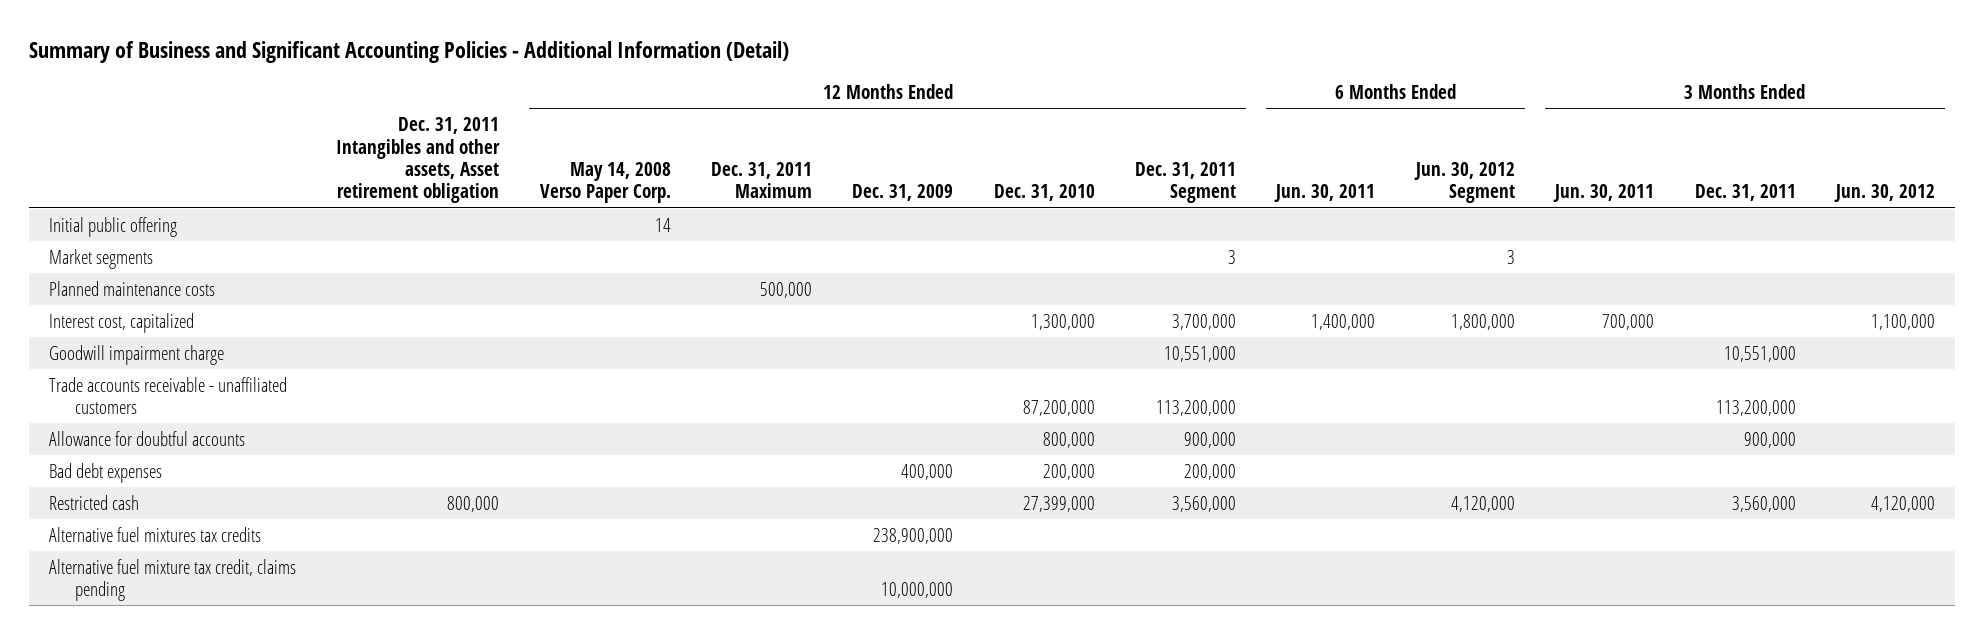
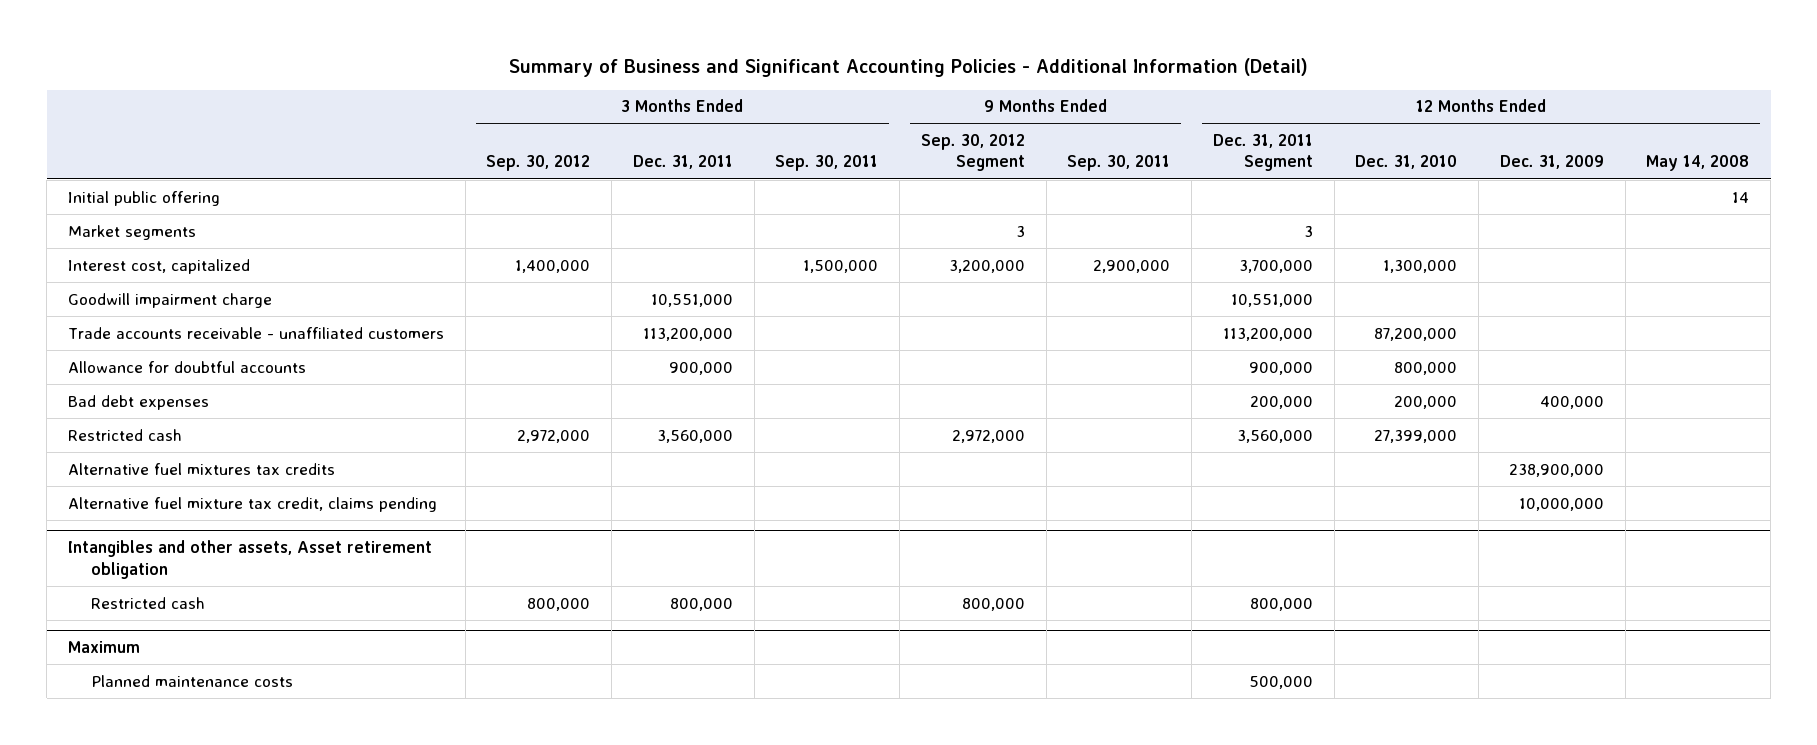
- | Dec. 31, 2011 Intangibles and other assets, Asset retirement obligation | 12 Months Ended May 14, 2008 Verso Paper Corp. | 12 Months Ended Dec. 31, 2011 Maximum | 12 Months Ended Dec. 31, 2009 | 12 Months Ended Dec. 31, 2010 | 12 Months Ended Dec. 31, 2011 Segment | 6 Months Ended Jun. 30, 2011 | 6 Months Ended Jun. 30, 2012 Segment | 3 Months Ended Jun. 30, 2011 | 3 Months Ended Dec. 31, 2011 | 3 Months Ended Jun. 30, 2012
+ | 3 Months Ended Sep. 30, 2012 | 3 Months Ended Dec. 31, 2011 | 3 Months Ended Sep. 30, 2011 | 9 Months Ended Sep. 30, 2012 Segment | 9 Months Ended Sep. 30, 2011 | 12 Months Ended Dec. 31, 2011 Segment | 12 Months Ended Dec. 31, 2010 | 12 Months Ended Dec. 31, 2009 | 12 Months Ended May 14, 2008
- Planned maintenance costs | | | 500,000 | | | | | | | |
+ Intangibles and other assets, Asset retirement obligation
+ Restricted cash | 800,000 | 800,000 | | 800,000 | | 800,000 | | |
+ Maximum
+ Planned maintenance costs | | | | | | 500,000 | | |

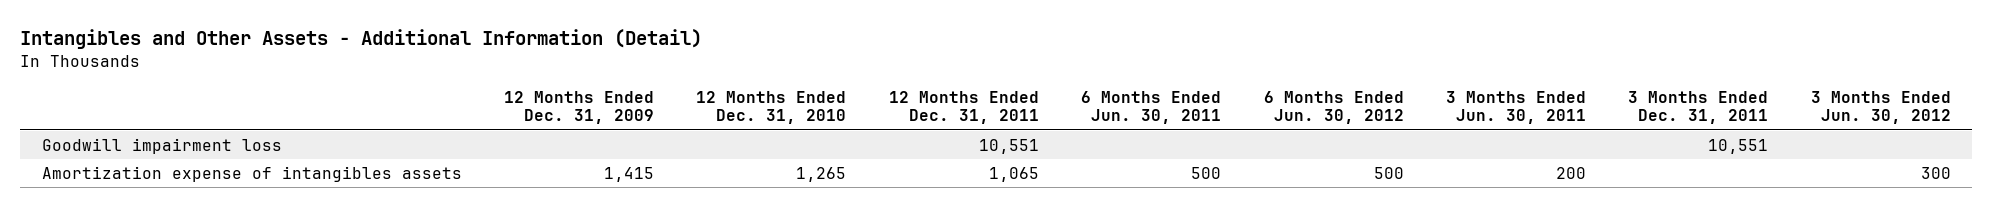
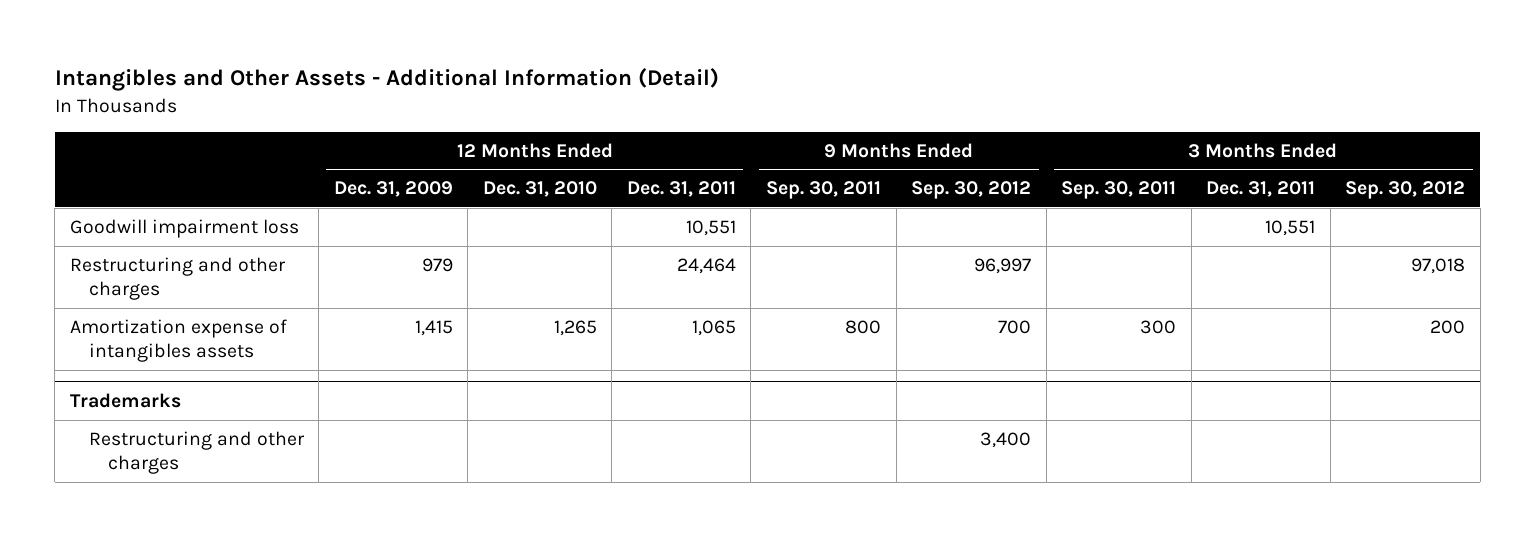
- | 12 Months Ended Dec. 31, 2009 | 12 Months Ended Dec. 31, 2010 | 12 Months Ended Dec. 31, 2011 | 6 Months Ended Jun. 30, 2011 | 6 Months Ended Jun. 30, 2012 | 3 Months Ended Jun. 30, 2011 | 3 Months Ended Dec. 31, 2011 | 3 Months Ended Jun. 30, 2012
+ | 12 Months Ended Dec. 31, 2009 | 12 Months Ended Dec. 31, 2010 | 12 Months Ended Dec. 31, 2011 | 9 Months Ended Sep. 30, 2011 | 9 Months Ended Sep. 30, 2012 | 3 Months Ended Sep. 30, 2011 | 3 Months Ended Dec. 31, 2011 | 3 Months Ended Sep. 30, 2012
+ Restructuring and other charges | 979 | | 24,464 | | 96,997 | | | 97,018
+ Trademarks
+ Restructuring and other charges | | | | | 3,400 | | |

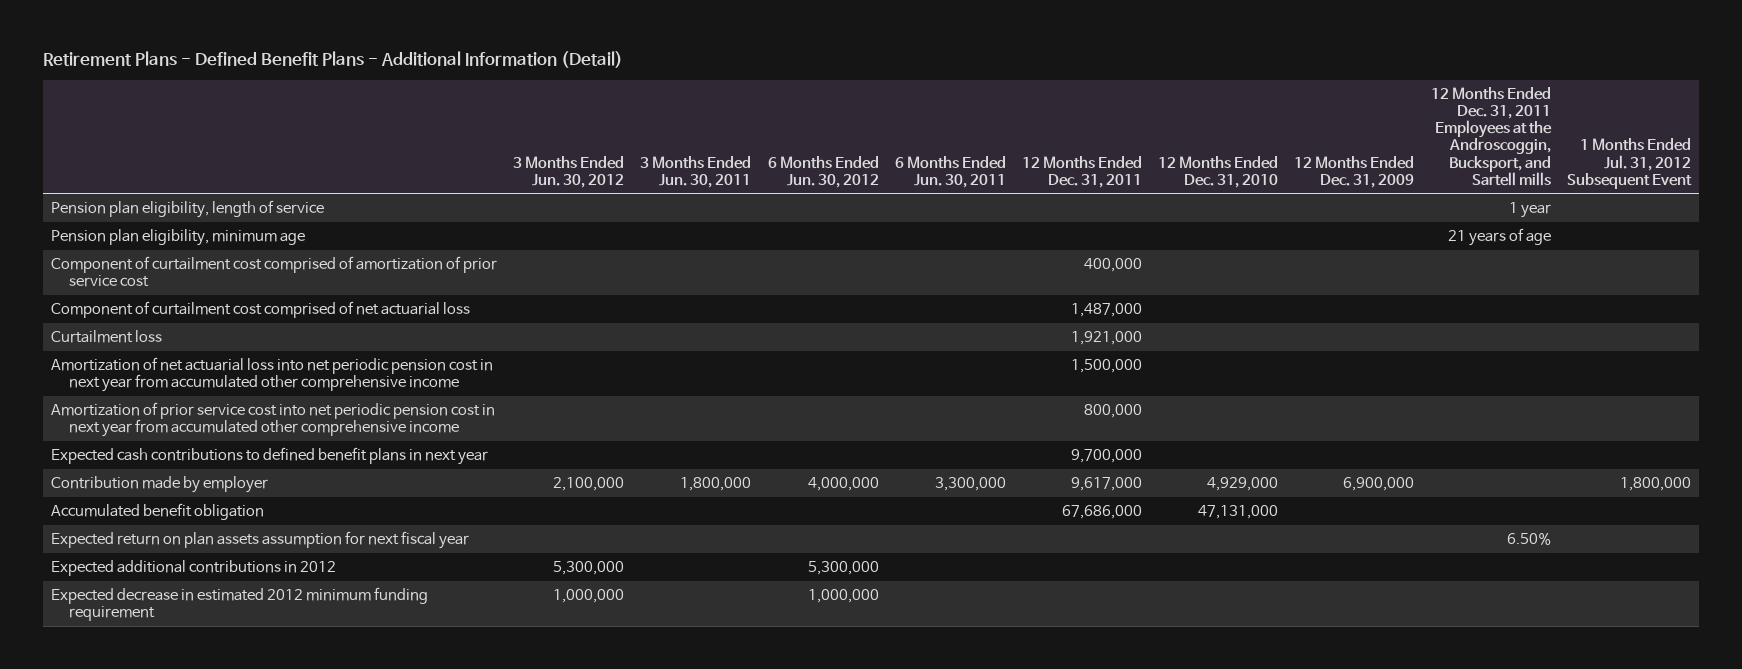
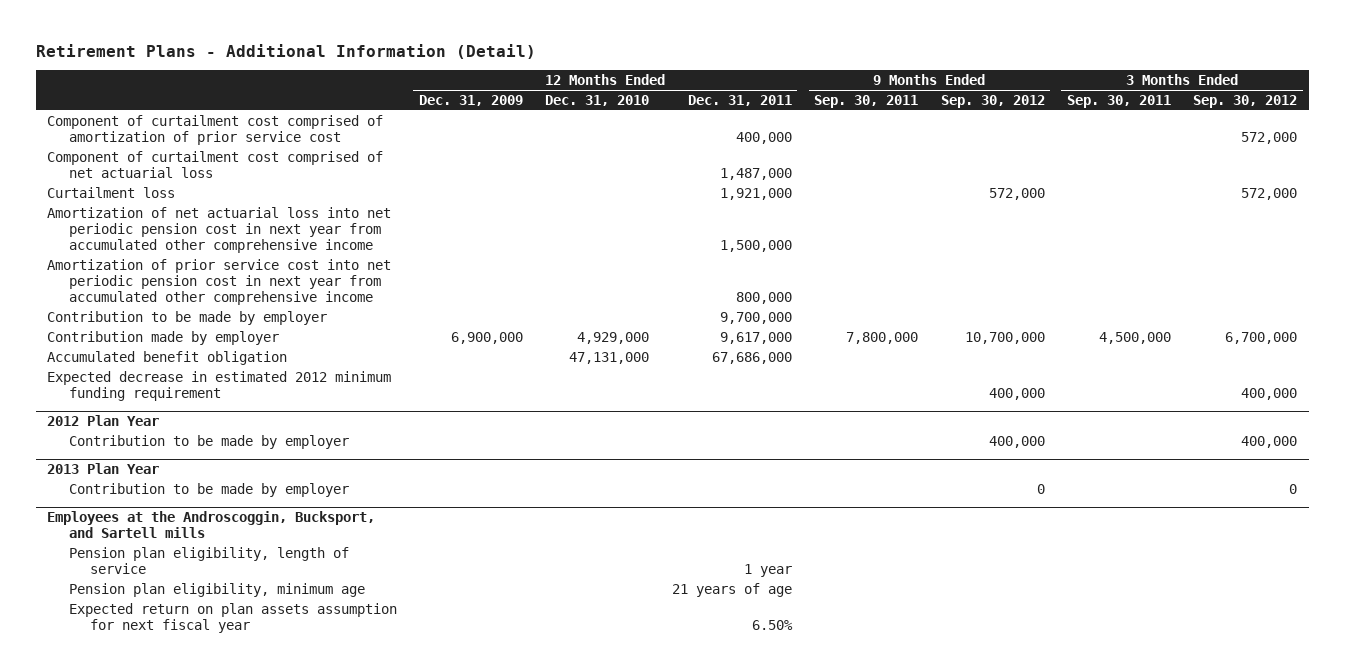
- Retirement Plans - Defined Benefit Plans - Additional Information (Detail)
+ Retirement Plans - Additional Information (Detail)
- | 3 Months Ended Jun. 30, 2012 | 3 Months Ended Jun. 30, 2011 | 6 Months Ended Jun. 30, 2012 | 6 Months Ended Jun. 30, 2011 | 12 Months Ended Dec. 31, 2011 | 12 Months Ended Dec. 31, 2010 | 12 Months Ended Dec. 31, 2009 | 12 Months Ended Dec. 31, 2011 Employees at the Androscoggin, Bucksport, and Sartell mills | 1 Months Ended Jul. 31, 2012 Subsequent Event
+ | 12 Months Ended Dec. 31, 2009 | 12 Months Ended Dec. 31, 2010 | 12 Months Ended Dec. 31, 2011 | 9 Months Ended Sep. 30, 2011 | 9 Months Ended Sep. 30, 2012 | 3 Months Ended Sep. 30, 2011 | 3 Months Ended Sep. 30, 2012
- Pension plan eligibility, length of service | | | | | | | | 1 year |
- Pension plan eligibility, minimum age | | | | | | | | 21 years of age |
- Expected cash contributions to defined benefit plans in next year | | | | | 9,700,000 | | | |
+ Contribution to be made by employer | | | 9,700,000 | | | |
- Expected return on plan assets assumption for next fiscal year | | | | | | | | 6.50% |
- Expected additional contributions in 2012 | 5,300,000 | | 5,300,000 | | | | | |
+ 2012 Plan Year
+ Contribution to be made by employer | | | | | 400,000 | | 400,000
+ 2013 Plan Year
+ Contribution to be made by employer | | | | | 0 | | 0
+ Employees at the Androscoggin, Bucksport, and Sartell mills
+ Pension plan eligibility, length of service | | | 1 year | | | |
+ Pension plan eligibility, minimum age | | | 21 years of age | | | |
+ Expected return on plan assets assumption for next fiscal year | | | 6.50% | | | |

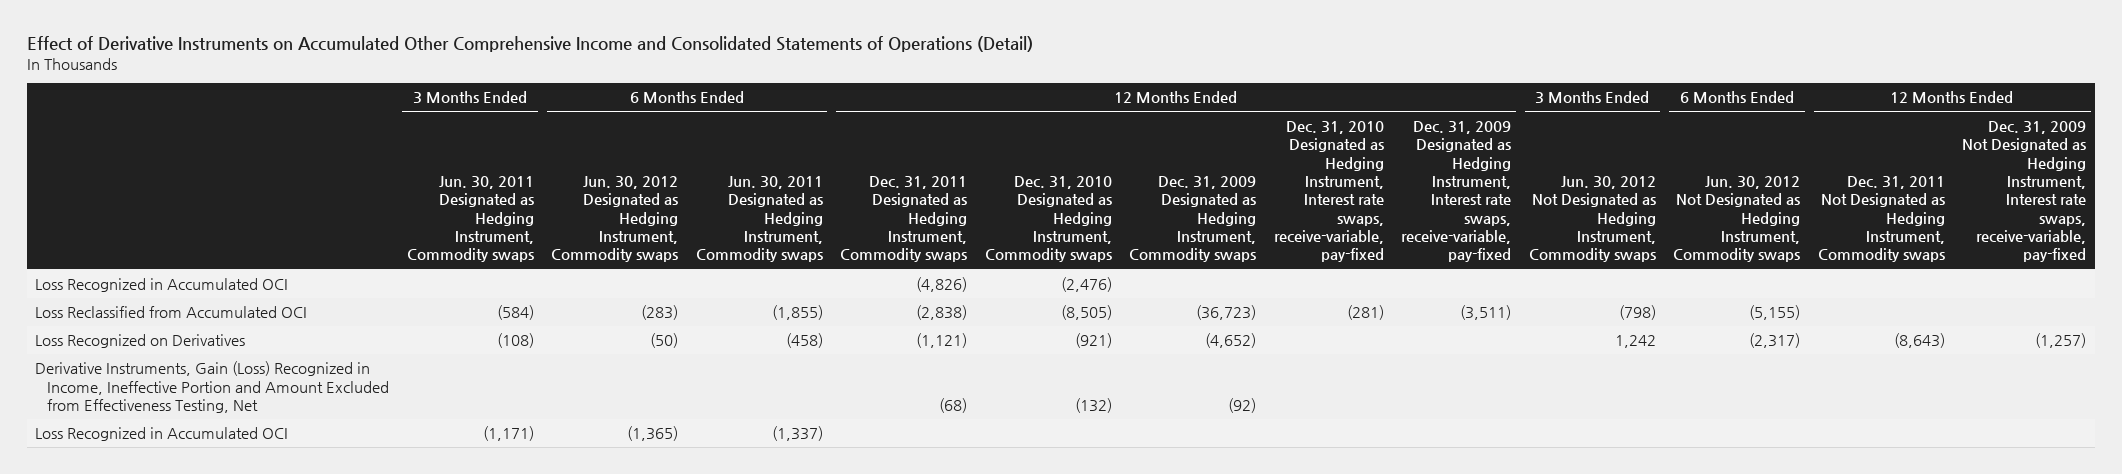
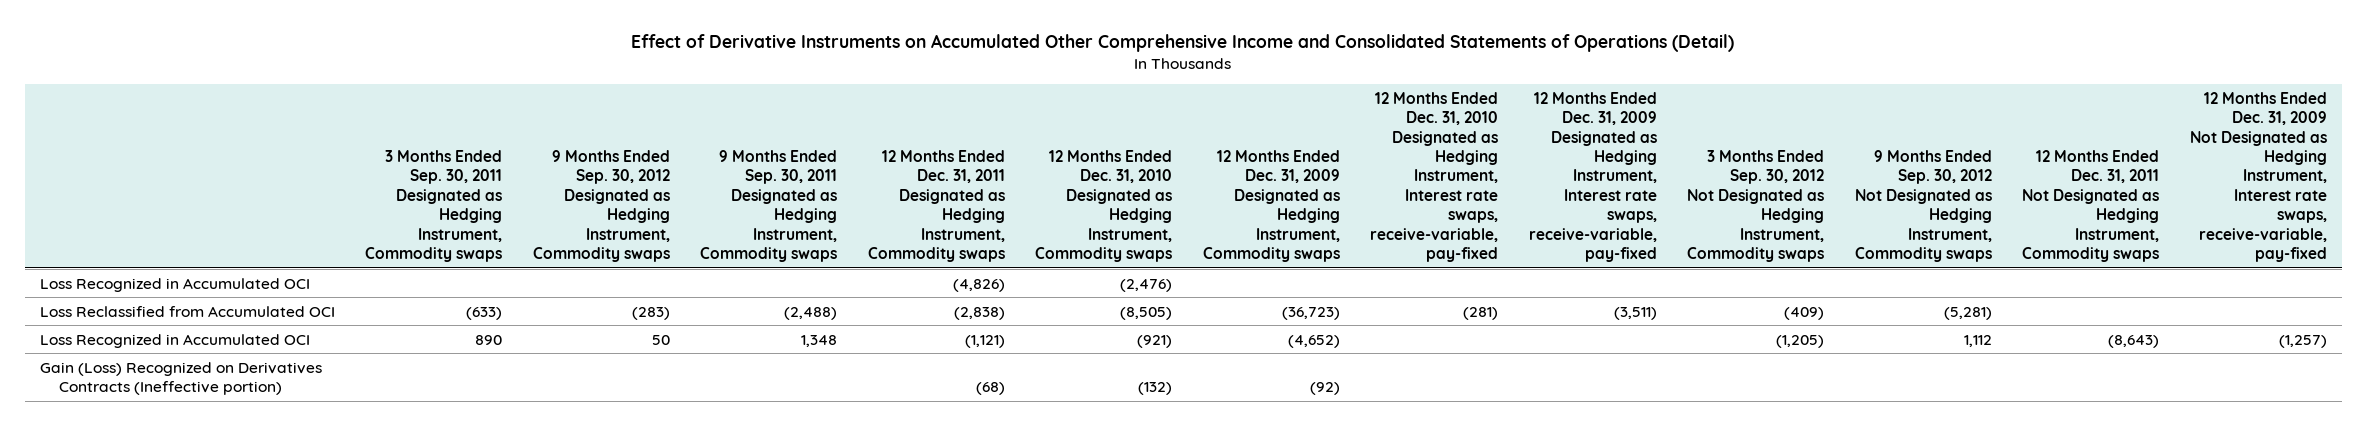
- | 3 Months Ended Jun. 30, 2011 Designated as Hedging Instrument, Commodity swaps | 6 Months Ended Jun. 30, 2012 Designated as Hedging Instrument, Commodity swaps | 6 Months Ended Jun. 30, 2011 Designated as Hedging Instrument, Commodity swaps | 12 Months Ended Dec. 31, 2011 Designated as Hedging Instrument, Commodity swaps | 12 Months Ended Dec. 31, 2010 Designated as Hedging Instrument, Commodity swaps | 12 Months Ended Dec. 31, 2009 Designated as Hedging Instrument, Commodity swaps | 12 Months Ended Dec. 31, 2010 Designated as Hedging Instrument, Interest rate swaps, receive-variable, pay-fixed | 12 Months Ended Dec. 31, 2009 Designated as Hedging Instrument, Interest rate swaps, receive-variable, pay-fixed | 3 Months Ended Jun. 30, 2012 Not Designated as Hedging Instrument, Commodity swaps | 6 Months Ended Jun. 30, 2012 Not Designated as Hedging Instrument, Commodity swaps | 12 Months Ended Dec. 31, 2011 Not Designated as Hedging Instrument, Commodity swaps | 12 Months Ended Dec. 31, 2009 Not Designated as Hedging Instrument, Interest rate swaps, receive-variable, pay-fixed
+ | 3 Months Ended Sep. 30, 2011 Designated as Hedging Instrument, Commodity swaps | 9 Months Ended Sep. 30, 2012 Designated as Hedging Instrument, Commodity swaps | 9 Months Ended Sep. 30, 2011 Designated as Hedging Instrument, Commodity swaps | 12 Months Ended Dec. 31, 2011 Designated as Hedging Instrument, Commodity swaps | 12 Months Ended Dec. 31, 2010 Designated as Hedging Instrument, Commodity swaps | 12 Months Ended Dec. 31, 2009 Designated as Hedging Instrument, Commodity swaps | 12 Months Ended Dec. 31, 2010 Designated as Hedging Instrument, Interest rate swaps, receive-variable, pay-fixed | 12 Months Ended Dec. 31, 2009 Designated as Hedging Instrument, Interest rate swaps, receive-variable, pay-fixed | 3 Months Ended Sep. 30, 2012 Not Designated as Hedging Instrument, Commodity swaps | 9 Months Ended Sep. 30, 2012 Not Designated as Hedging Instrument, Commodity swaps | 12 Months Ended Dec. 31, 2011 Not Designated as Hedging Instrument, Commodity swaps | 12 Months Ended Dec. 31, 2009 Not Designated as Hedging Instrument, Interest rate swaps, receive-variable, pay-fixed
- Loss Recognized on Derivatives | (108) | (50) | (458) | (1,121) | (921) | (4,652) | | | 1,242 | (2,317) | (8,643) | (1,257)
- Derivative Instruments, Gain (Loss) Recognized in Income, Ineffective Portion and Amount Excluded from Effectiveness Testing, Net | | | | (68) | (132) | (92) | | | | | |
- Loss Recognized in Accumulated OCI | (1,171) | (1,365) | (1,337) | | | | | | | | |
+ Loss Recognized in Accumulated OCI | 890 | 50 | 1,348 | (1,121) | (921) | (4,652) | | | (1,205) | 1,112 | (8,643) | (1,257)
+ Gain (Loss) Recognized on Derivatives Contracts (Ineffective portion) | | | | (68) | (132) | (92) | | | | | |

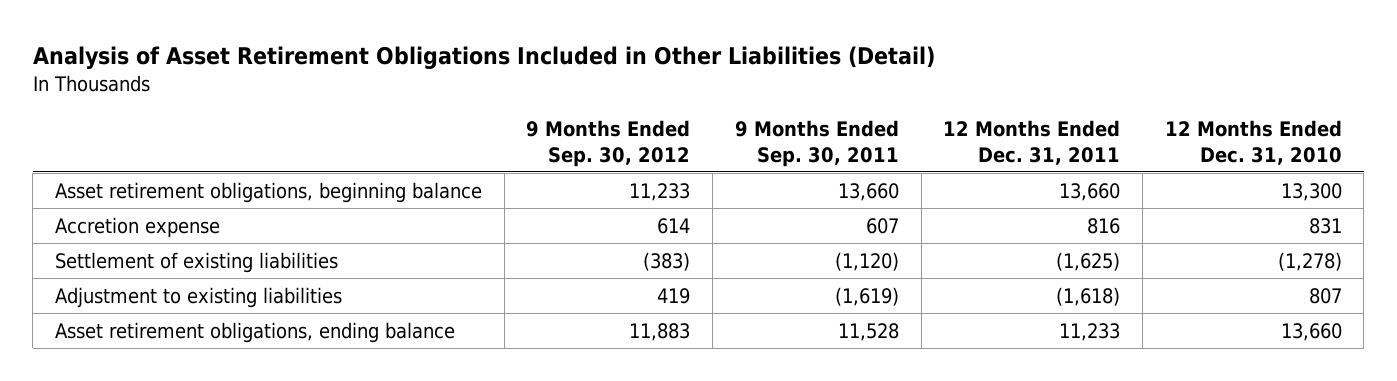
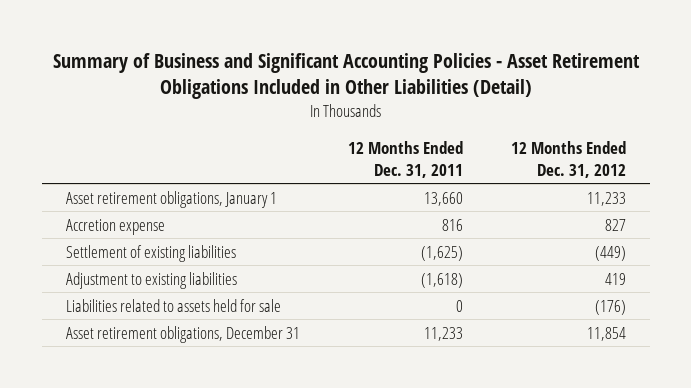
- Analysis of Asset Retirement Obligations Included in Other Liabilities (Detail)
+ Summary of Business and Significant Accounting Policies - Asset Retirement Obligations Included in Other Liabilities (Detail)
- | 9 Months Ended Sep. 30, 2012 | 9 Months Ended Sep. 30, 2011 | 12 Months Ended Dec. 31, 2011 | 12 Months Ended Dec. 31, 2010
+ | 12 Months Ended Dec. 31, 2011 | 12 Months Ended Dec. 31, 2012
- Asset retirement obligations, beginning balance | 11,233 | 13,660 | 13,660 | 13,300
+ Asset retirement obligations, January 1 | 13,660 | 11,233
- Asset retirement obligations, ending balance | 11,883 | 11,528 | 11,233 | 13,660
+ Liabilities related to assets held for sale | 0 | (176)
+ Asset retirement obligations, December 31 | 11,233 | 11,854

